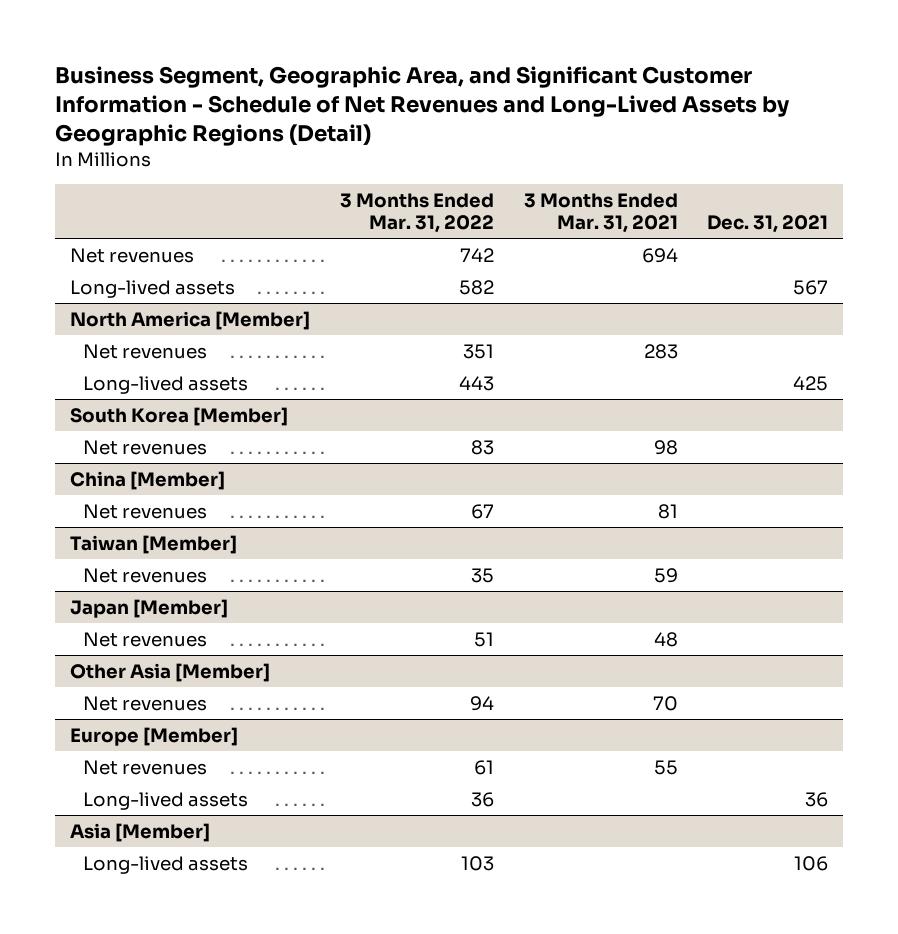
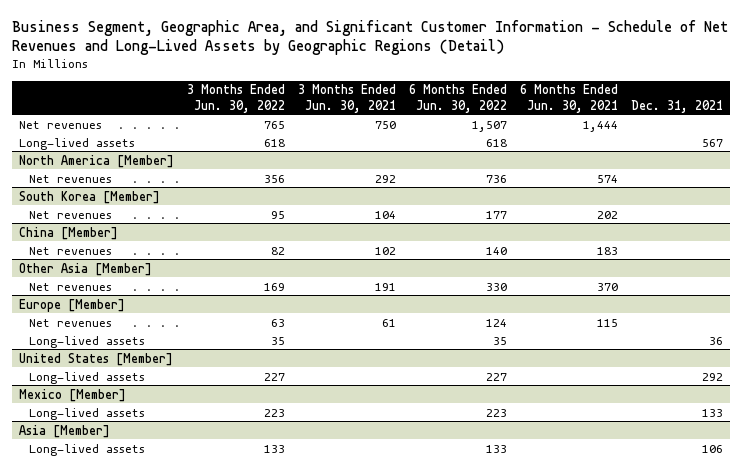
- | 3 Months Ended Mar. 31, 2022 | 3 Months Ended Mar. 31, 2021 | Dec. 31, 2021
+ | 3 Months Ended Jun. 30, 2022 | 3 Months Ended Jun. 30, 2021 | 6 Months Ended Jun. 30, 2022 | 6 Months Ended Jun. 30, 2021 | Dec. 31, 2021
@ North America [Member]
- Long-lived assets | 443 | | 425
- Taiwan [Member]
- Net revenues | 35 | 59 |
- Japan [Member]
- Net revenues | 51 | 48 |
+ United States [Member]
+ Long-lived assets | 227 | | 227 | | 292
+ Mexico [Member]
+ Long-lived assets | 223 | | 223 | | 133

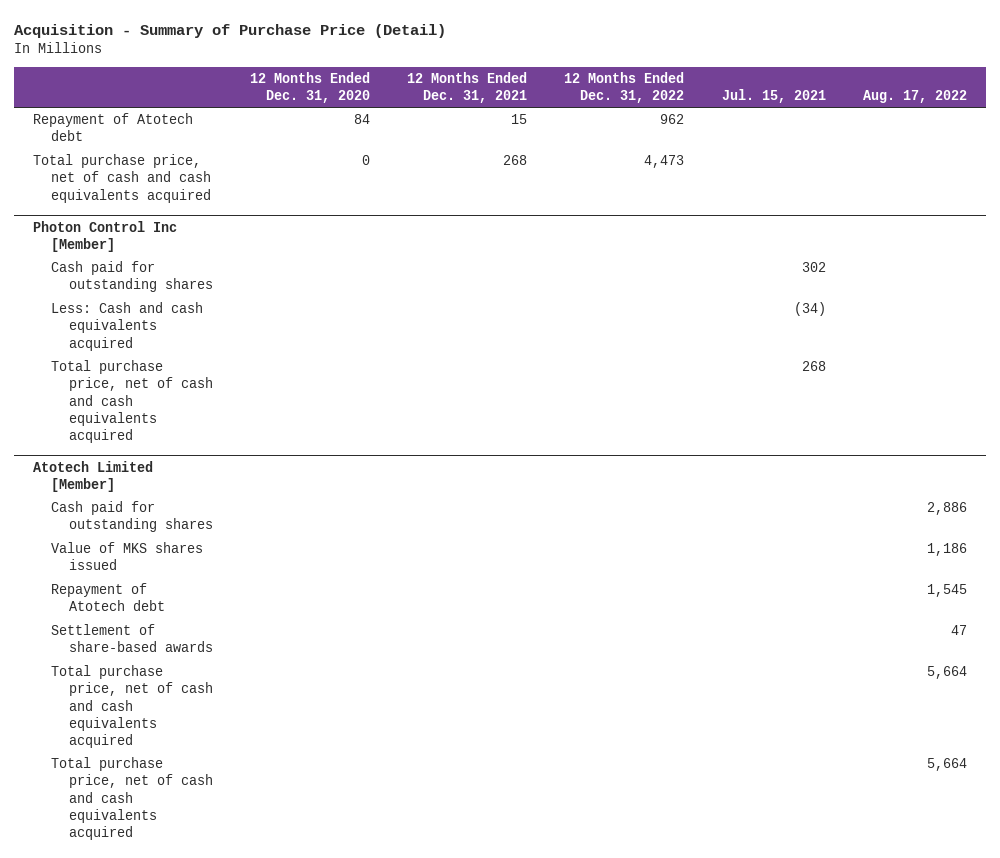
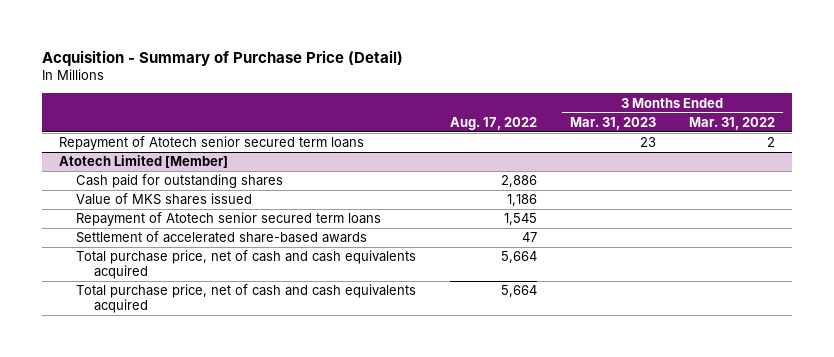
- | 12 Months Ended Dec. 31, 2020 | 12 Months Ended Dec. 31, 2021 | 12 Months Ended Dec. 31, 2022 | Jul. 15, 2021 | Aug. 17, 2022
+ | Aug. 17, 2022 | 3 Months Ended Mar. 31, 2023 | 3 Months Ended Mar. 31, 2022
- Repayment of Atotech debt | 84 | 15 | 962 | |
- Total purchase price, net of cash and cash equivalents acquired | 0 | 268 | 4,473 | |
- Photon Control Inc [Member]
- Cash paid for outstanding shares | | | | 302 |
- Less: Cash and cash equivalents acquired | | | | (34) |
- Total purchase price, net of cash and cash equivalents acquired | | | | 268 |
+ Repayment of Atotech senior secured term loans | | 23 | 2
@ Atotech Limited [Member]
- Repayment of Atotech debt | | | | | 1,545
- Settlement of share-based awards | | | | | 47
+ Repayment of Atotech senior secured term loans | 1,545 | |
+ Settlement of accelerated share-based awards | 47 | |

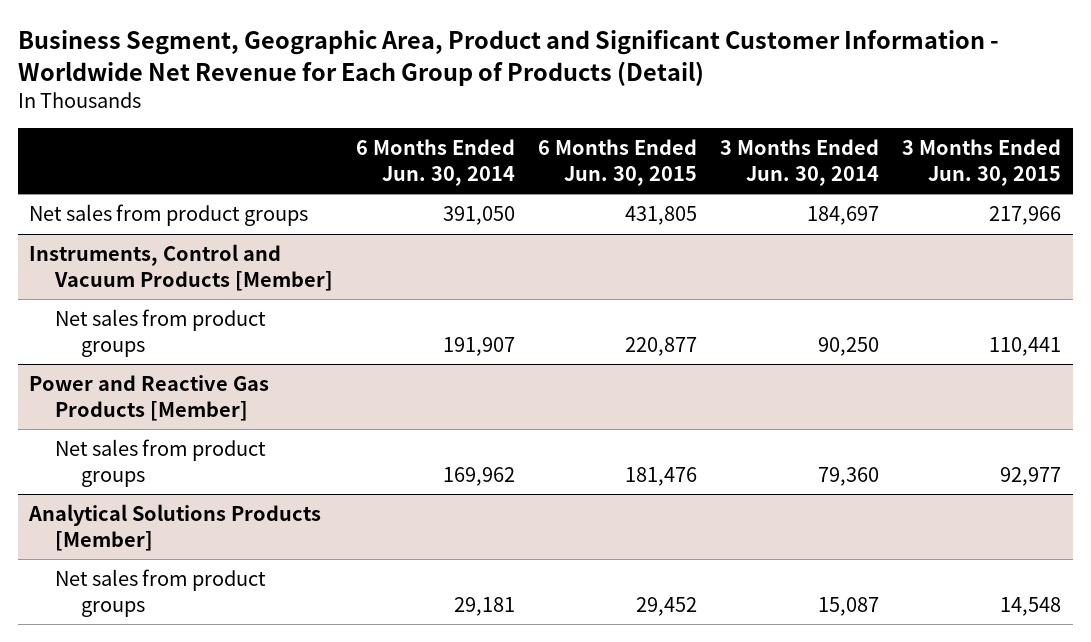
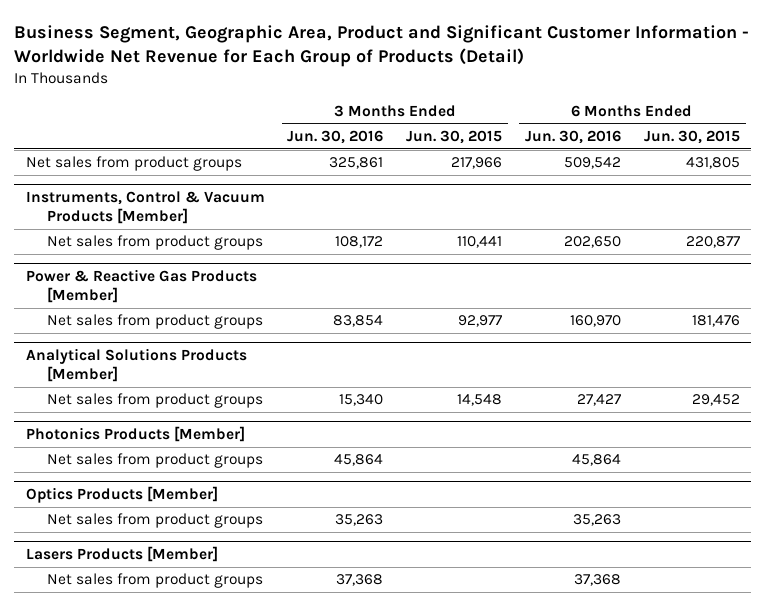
- | 6 Months Ended Jun. 30, 2014 | 6 Months Ended Jun. 30, 2015 | 3 Months Ended Jun. 30, 2014 | 3 Months Ended Jun. 30, 2015
+ | 3 Months Ended Jun. 30, 2016 | 3 Months Ended Jun. 30, 2015 | 6 Months Ended Jun. 30, 2016 | 6 Months Ended Jun. 30, 2015
- Instruments, Control and Vacuum Products [Member]
+ Instruments, Control & Vacuum Products [Member]
- Power and Reactive Gas Products [Member]
+ Power & Reactive Gas Products [Member]
+ Photonics Products [Member]
+ Net sales from product groups | 45,864 | | 45,864 |
+ Optics Products [Member]
+ Net sales from product groups | 35,263 | | 35,263 |
+ Lasers Products [Member]
+ Net sales from product groups | 37,368 | | 37,368 |

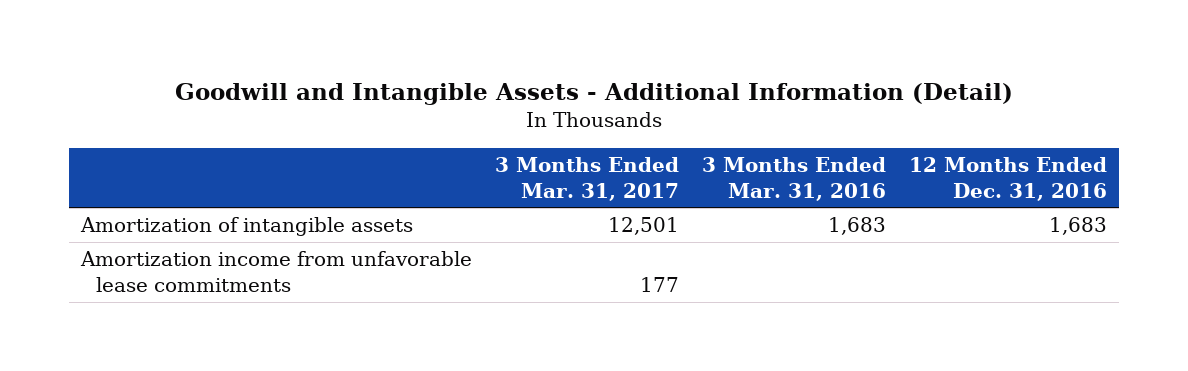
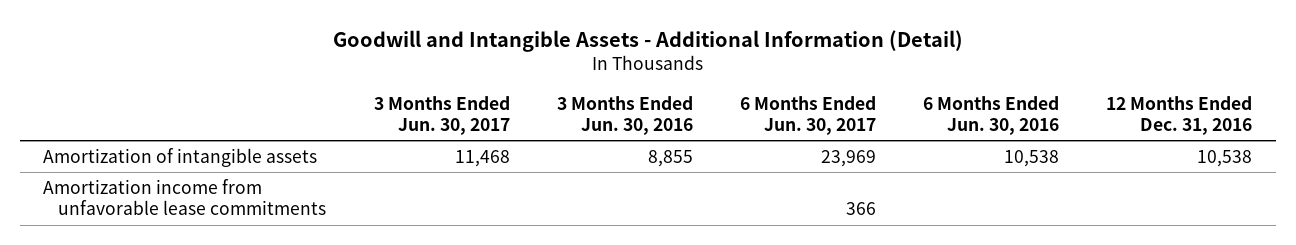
- | 3 Months Ended Mar. 31, 2017 | 3 Months Ended Mar. 31, 2016 | 12 Months Ended Dec. 31, 2016
+ | 3 Months Ended Jun. 30, 2017 | 3 Months Ended Jun. 30, 2016 | 6 Months Ended Jun. 30, 2017 | 6 Months Ended Jun. 30, 2016 | 12 Months Ended Dec. 31, 2016
- Amortization of intangible assets | 12,501 | 1,683 | 1,683
+ Amortization of intangible assets | 11,468 | 8,855 | 23,969 | 10,538 | 10,538

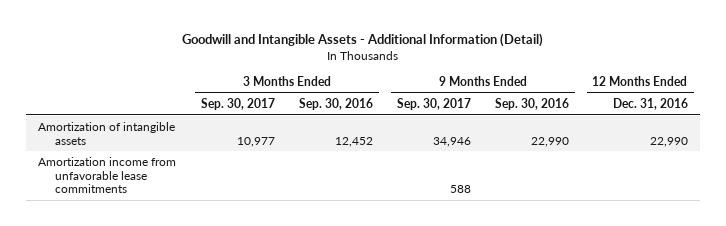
- | 3 Months Ended Jun. 30, 2017 | 3 Months Ended Jun. 30, 2016 | 6 Months Ended Jun. 30, 2017 | 6 Months Ended Jun. 30, 2016 | 12 Months Ended Dec. 31, 2016
+ | 3 Months Ended Sep. 30, 2017 | 3 Months Ended Sep. 30, 2016 | 9 Months Ended Sep. 30, 2017 | 9 Months Ended Sep. 30, 2016 | 12 Months Ended Dec. 31, 2016
- Amortization of intangible assets | 11,468 | 8,855 | 23,969 | 10,538 | 10,538
+ Amortization of intangible assets | 10,977 | 12,452 | 34,946 | 22,990 | 22,990

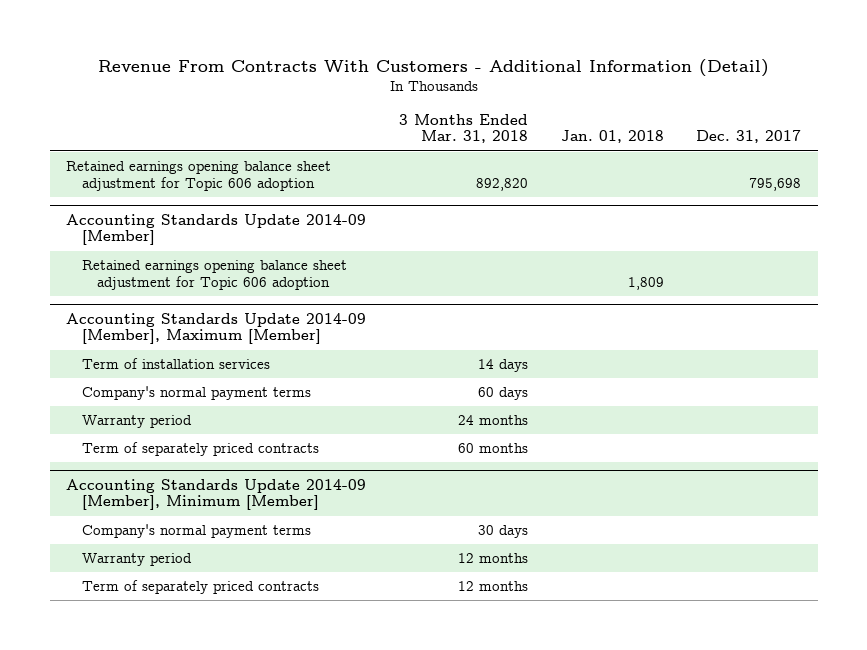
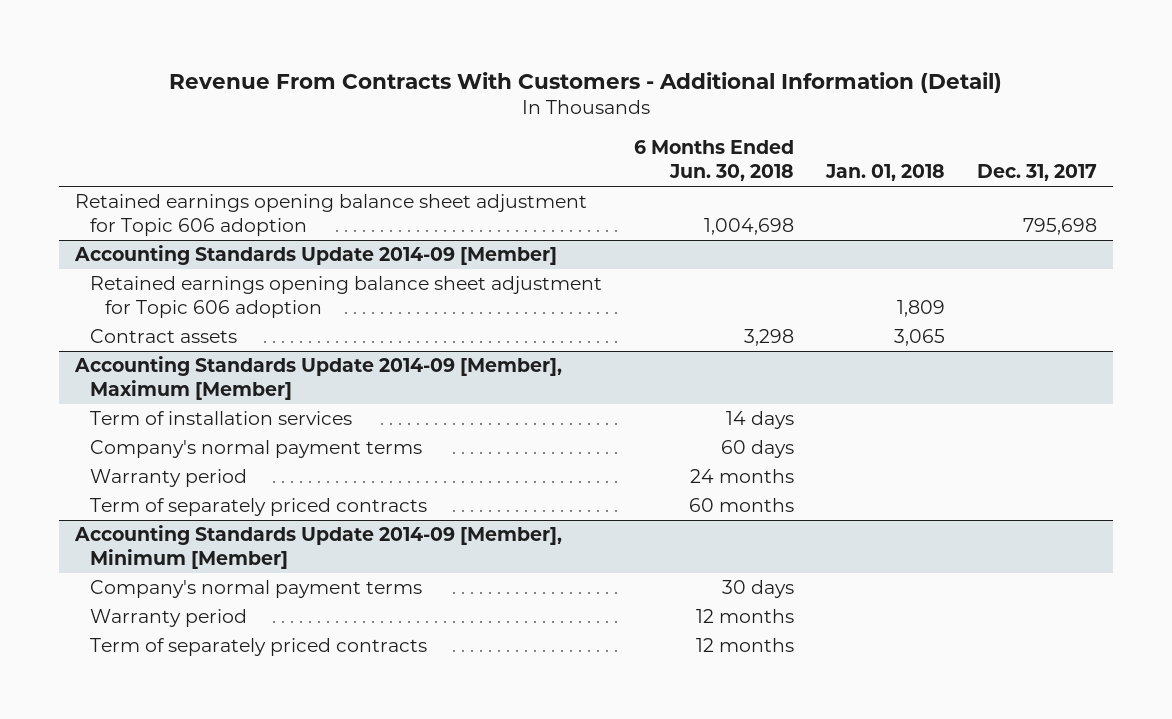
- | 3 Months Ended Mar. 31, 2018 | Jan. 01, 2018 | Dec. 31, 2017
+ | 6 Months Ended Jun. 30, 2018 | Jan. 01, 2018 | Dec. 31, 2017
@ Accounting Standards Update 2014-09 [Member]
+ Contract assets | 3,298 | 3,065 |

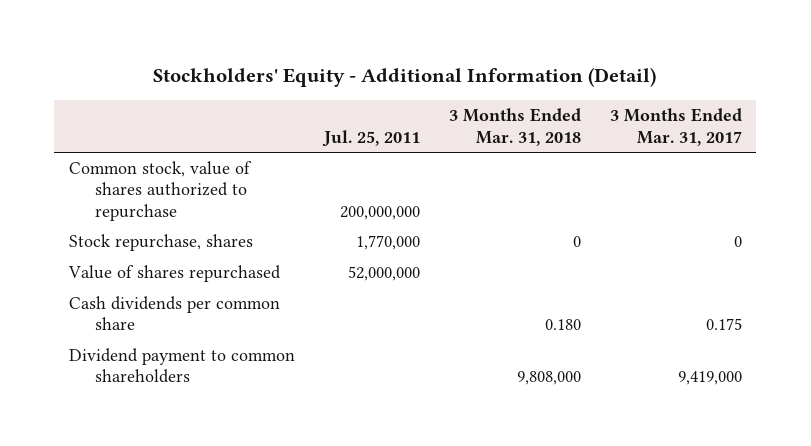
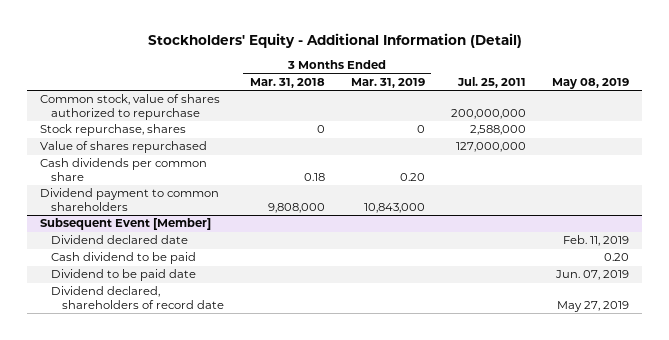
- | Jul. 25, 2011 | 3 Months Ended Mar. 31, 2018 | 3 Months Ended Mar. 31, 2017
+ | 3 Months Ended Mar. 31, 2018 | 3 Months Ended Mar. 31, 2019 | Jul. 25, 2011 | May 08, 2019
- Stock repurchase, shares | 1,770,000 | 0 | 0
- Value of shares repurchased | 52,000,000 | |
- Cash dividends per common share | | 0.180 | 0.175
+ Stock repurchase, shares | 0 | 0 | 2,588,000 |
+ Value of shares repurchased | | | 127,000,000 |
+ Cash dividends per common share | 0.18 | 0.20 | |
+ Subsequent Event [Member]
+ Dividend declared date | | | | Feb. 11, 2019
+ Cash dividend to be paid | | | | 0.20
+ Dividend to be paid date | | | | Jun. 07, 2019
+ Dividend declared, shareholders of record date | | | | May 27, 2019

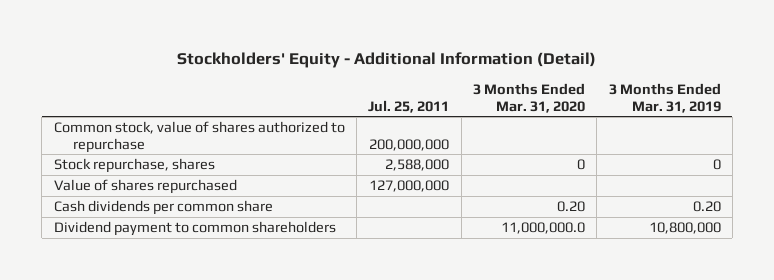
- | 3 Months Ended Mar. 31, 2018 | 3 Months Ended Mar. 31, 2019 | Jul. 25, 2011 | May 08, 2019
+ | Jul. 25, 2011 | 3 Months Ended Mar. 31, 2020 | 3 Months Ended Mar. 31, 2019
- Dividend payment to common shareholders | 9,808,000 | 10,843,000 | |
- Subsequent Event [Member]
- Dividend declared date | | | | Feb. 11, 2019
- Cash dividend to be paid | | | | 0.20
- Dividend to be paid date | | | | Jun. 07, 2019
- Dividend declared, shareholders of record date | | | | May 27, 2019
+ Dividend payment to common shareholders | | 11,000,000.0 | 10,800,000

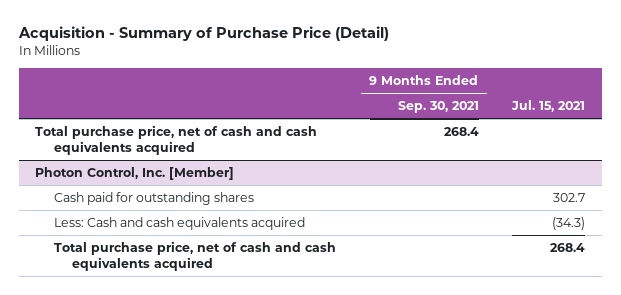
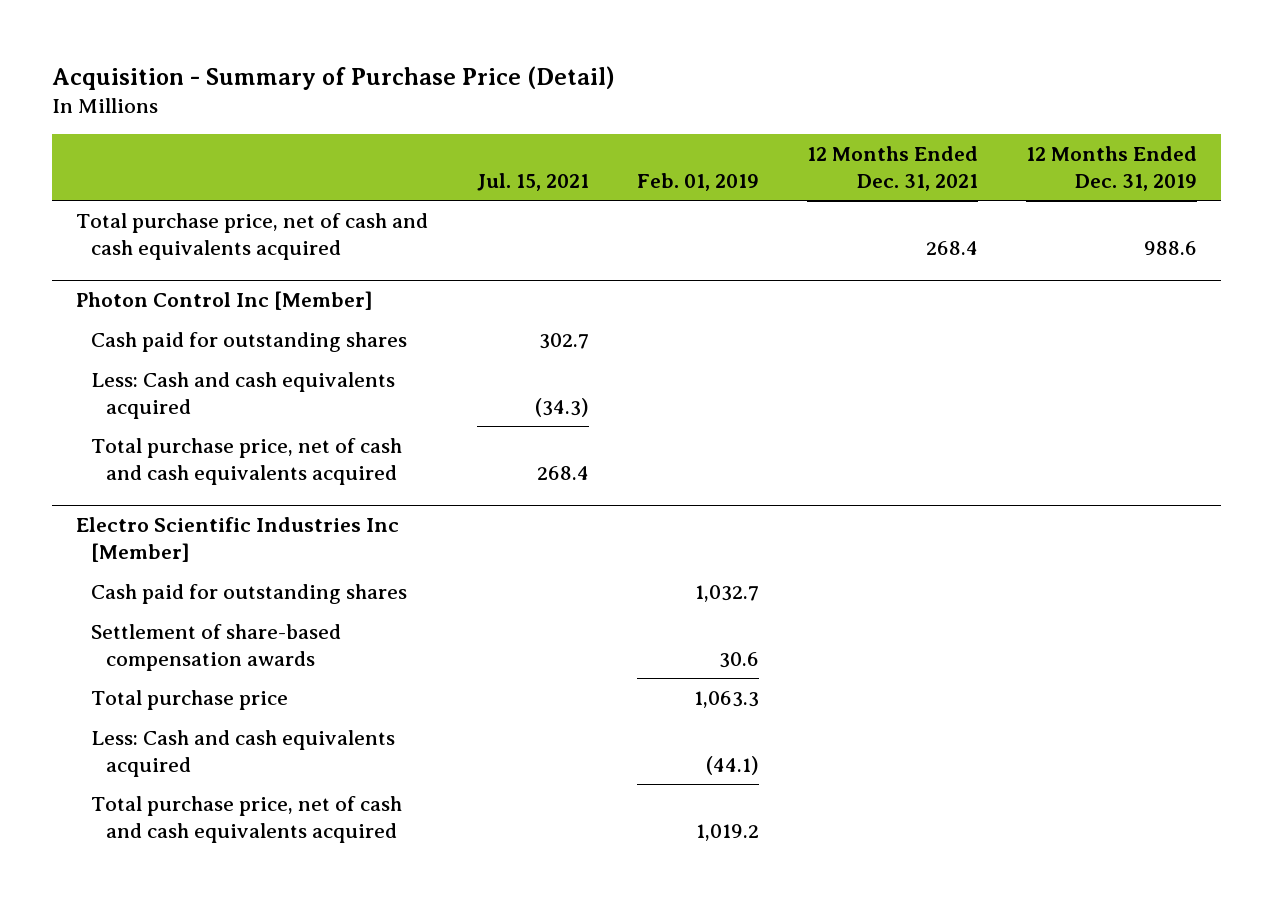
- | 9 Months Ended Sep. 30, 2021 | Jul. 15, 2021
+ | Jul. 15, 2021 | Feb. 01, 2019 | 12 Months Ended Dec. 31, 2021 | 12 Months Ended Dec. 31, 2019
- Photon Control, Inc. [Member]
+ Photon Control Inc [Member]
+ Electro Scientific Industries Inc [Member]
+ Cash paid for outstanding shares | | 1,032.7 | |
+ Settlement of share-based compensation awards | | 30.6 | |
+ Total purchase price | | 1,063.3 | |
+ Less: Cash and cash equivalents acquired | | (44.1) | |
+ Total purchase price, net of cash and cash equivalents acquired | | 1,019.2 | |

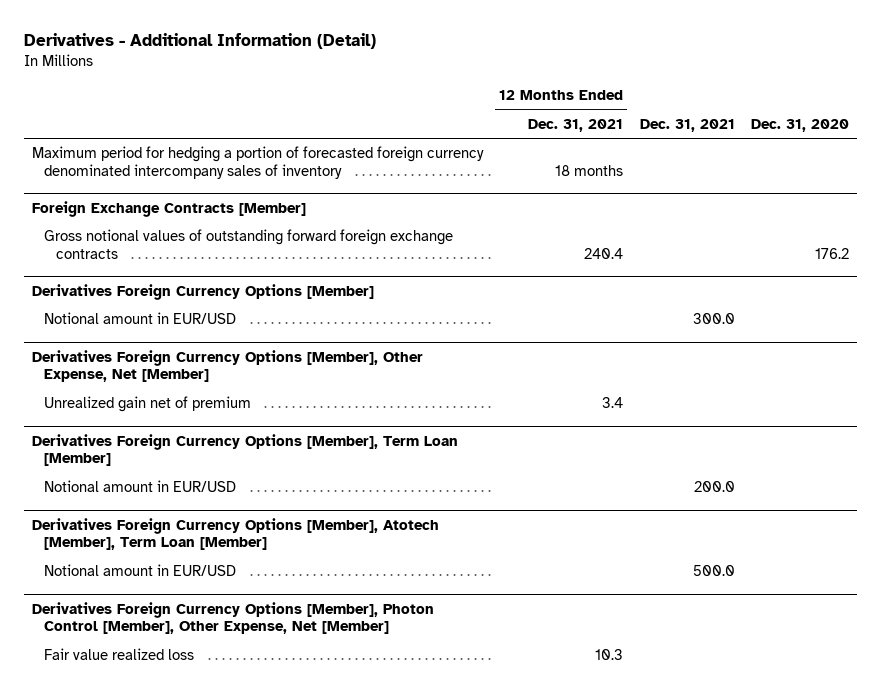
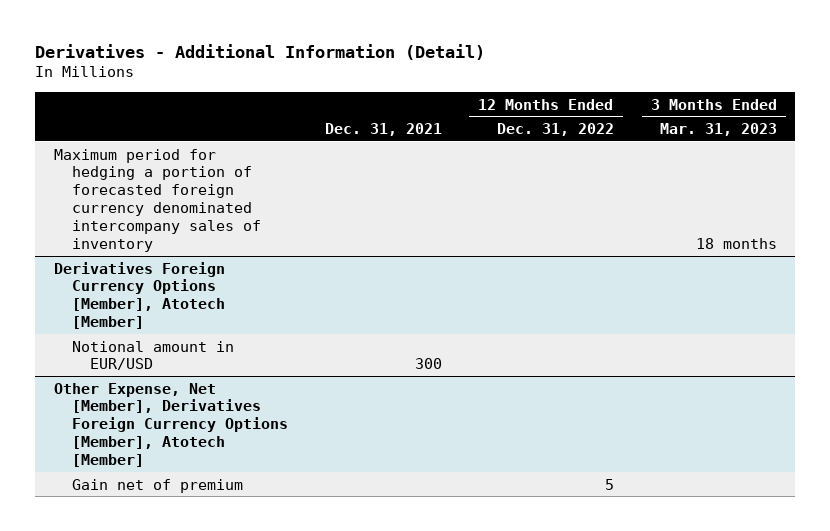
- | 12 Months Ended Dec. 31, 2021 | Dec. 31, 2021 | Dec. 31, 2020
+ | Dec. 31, 2021 | 12 Months Ended Dec. 31, 2022 | 3 Months Ended Mar. 31, 2023
- Foreign Exchange Contracts [Member]
- Gross notional values of outstanding forward foreign exchange contracts | 240.4 | | 176.2
- Derivatives Foreign Currency Options [Member]
- Notional amount in EUR/USD | | 300.0 |
- Derivatives Foreign Currency Options [Member], Other Expense, Net [Member]
- Unrealized gain net of premium | 3.4 | |
- Derivatives Foreign Currency Options [Member], Term Loan [Member]
- Notional amount in EUR/USD | | 200.0 |
- Derivatives Foreign Currency Options [Member], Atotech [Member], Term Loan [Member]
- Notional amount in EUR/USD | | 500.0 |
- Derivatives Foreign Currency Options [Member], Photon Control [Member], Other Expense, Net [Member]
- Fair value realized loss | 10.3 | |
+ Derivatives Foreign Currency Options [Member], Atotech [Member]
+ Notional amount in EUR/USD | 300 | |
+ Other Expense, Net [Member], Derivatives Foreign Currency Options [Member], Atotech [Member]
+ Gain net of premium | | 5 |

